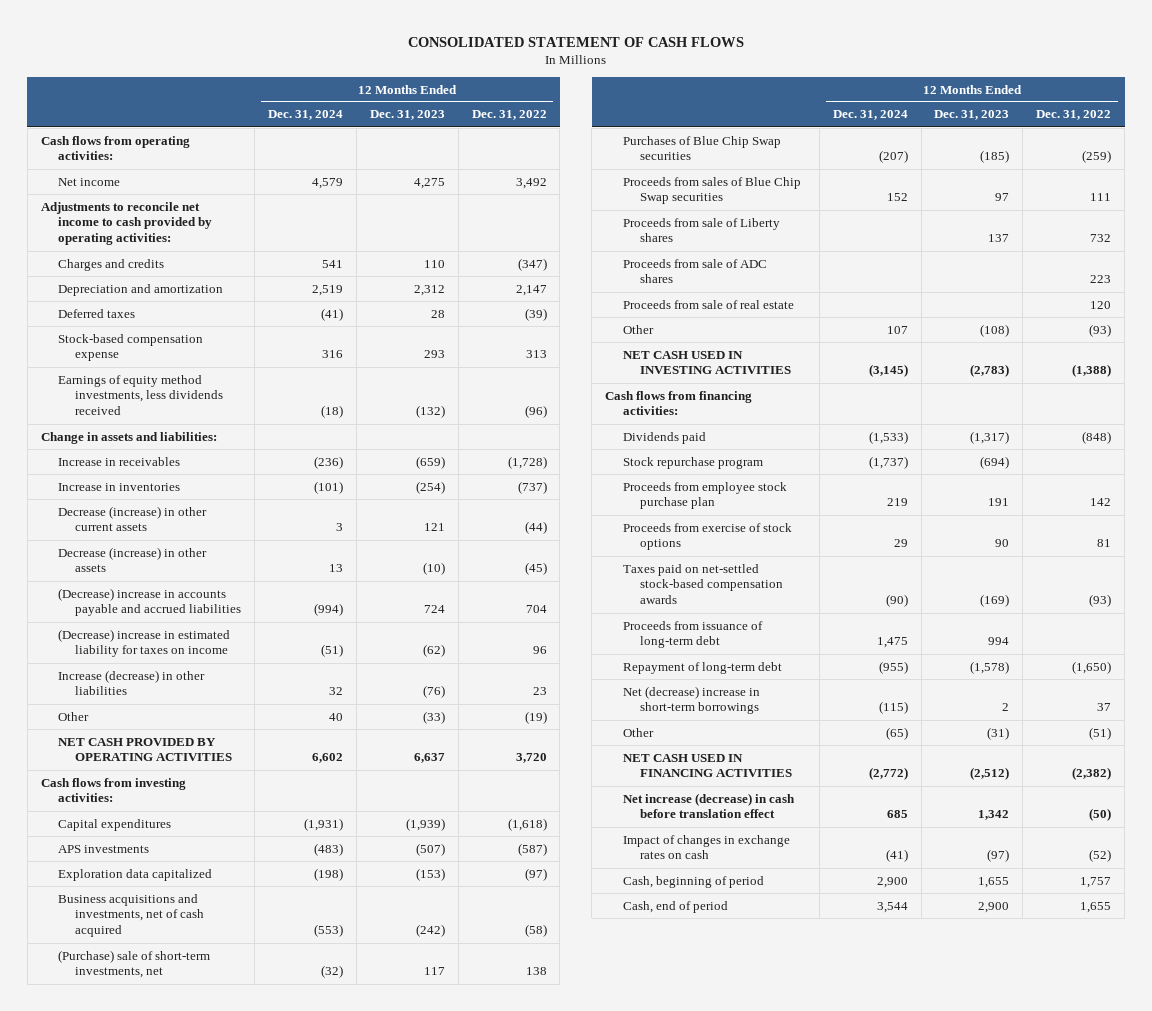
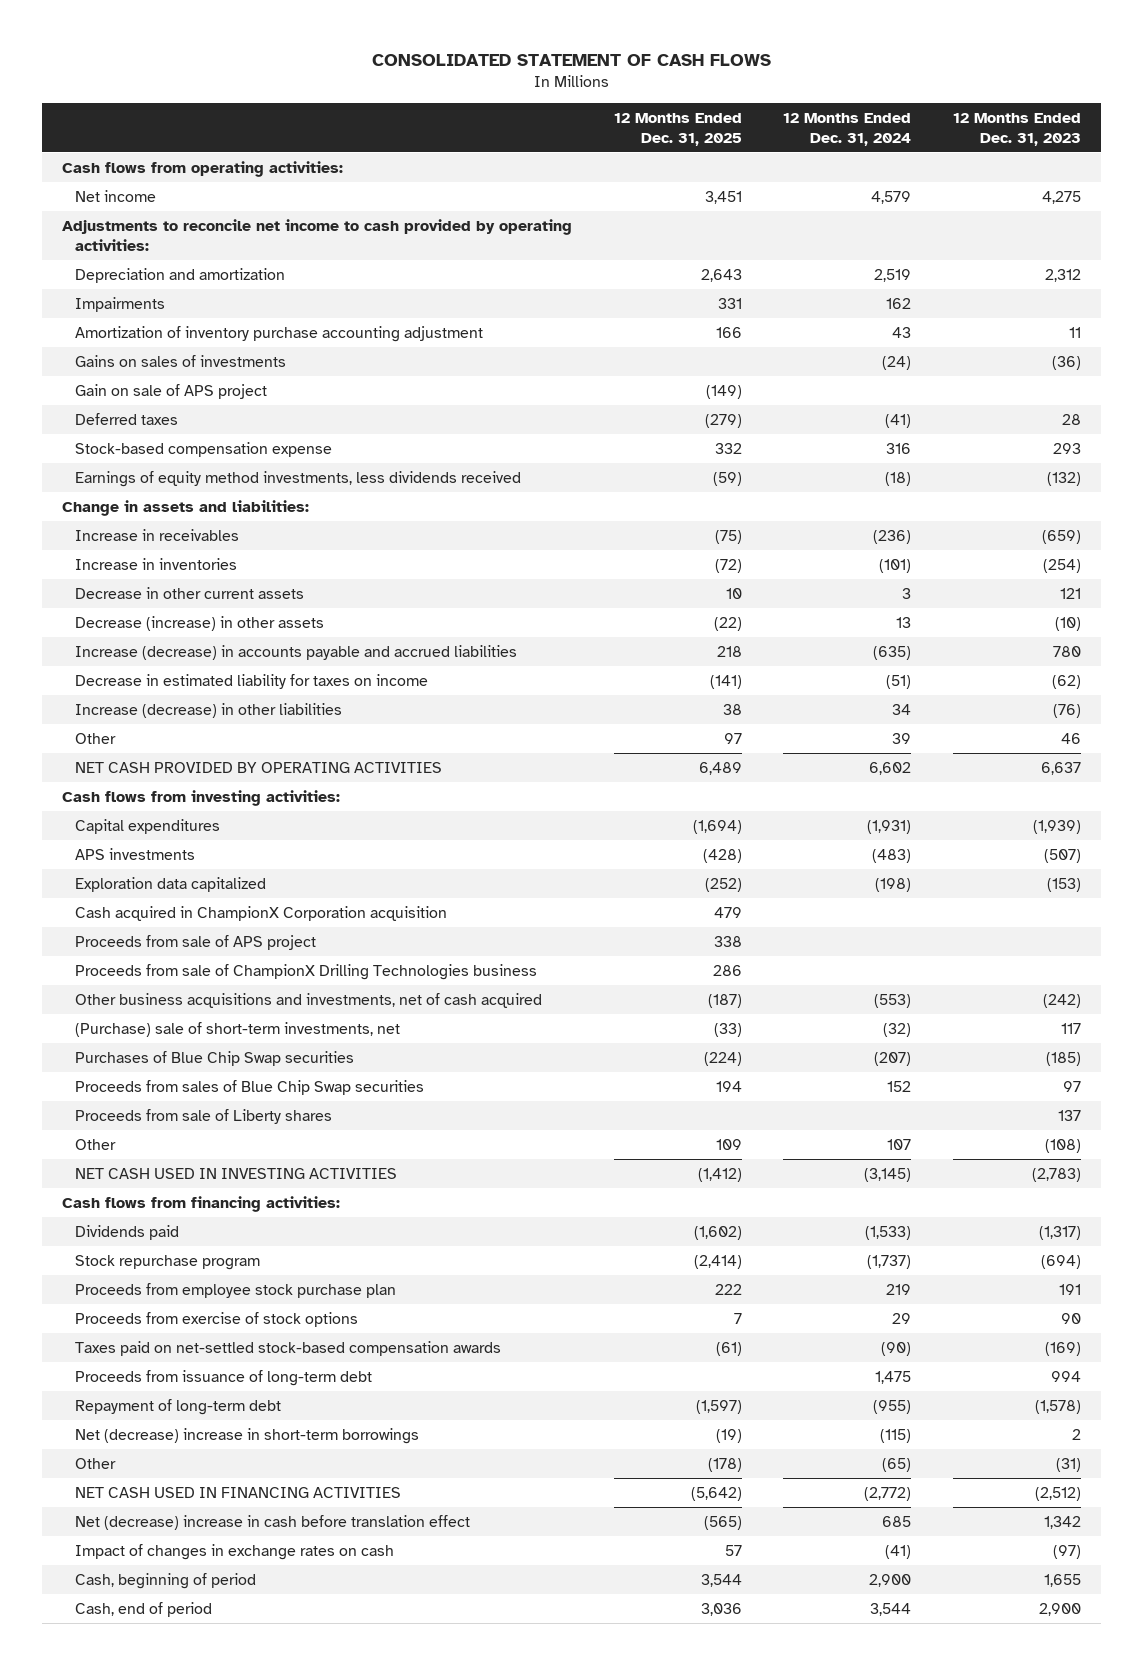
- | 12 Months Ended Dec. 31, 2024 | 12 Months Ended Dec. 31, 2023 | 12 Months Ended Dec. 31, 2022
+ | 12 Months Ended Dec. 31, 2025 | 12 Months Ended Dec. 31, 2024 | 12 Months Ended Dec. 31, 2023
- Charges and credits | 541 | 110 | (347)
+ Impairments | 331 | 162 |
+ Amortization of inventory purchase accounting adjustment | 166 | 43 | 11
+ Gains on sales of investments | | (24) | (36)
+ Gain on sale of APS project | (149) | |
- Decrease (increase) in other current assets | 3 | 121 | (44)
+ Decrease in other current assets | 10 | 3 | 121
- (Decrease) increase in accounts payable and accrued liabilities | (994) | 724 | 704
- (Decrease) increase in estimated liability for taxes on income | (51) | (62) | 96
- Increase (decrease) in other liabilities | 32 | (76) | 23
- Other | 40 | (33) | (19)
+ Increase (decrease) in accounts payable and accrued liabilities | 218 | (635) | 780
+ Decrease in estimated liability for taxes on income | (141) | (51) | (62)
+ Increase (decrease) in other liabilities | 38 | 34 | (76)
+ Other | 97 | 39 | 46
- Business acquisitions and investments, net of cash acquired | (553) | (242) | (58)
+ Cash acquired in ChampionX Corporation acquisition | 479 | |
+ Proceeds from sale of APS project | 338 | |
+ Proceeds from sale of ChampionX Drilling Technologies business | 286 | |
+ Other business acquisitions and investments, net of cash acquired | (187) | (553) | (242)
- Proceeds from sale of ADC shares | | | 223
- Proceeds from sale of real estate | | | 120
- Net increase (decrease) in cash before translation effect | 685 | 1,342 | (50)
+ Net (decrease) increase in cash before translation effect | (565) | 685 | 1,342

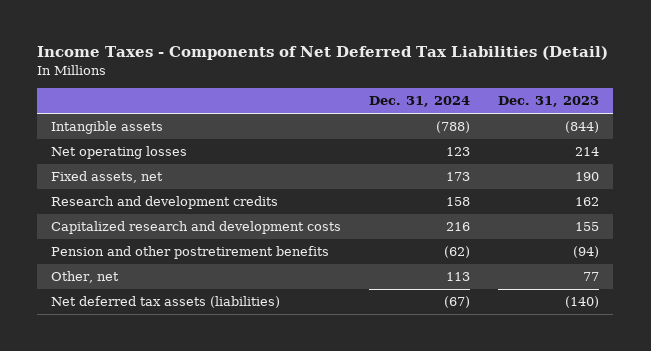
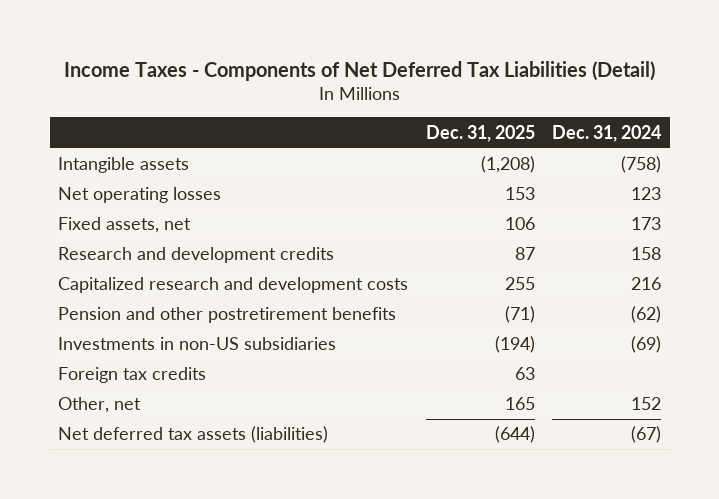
- | Dec. 31, 2024 | Dec. 31, 2023
+ | Dec. 31, 2025 | Dec. 31, 2024
- Intangible assets | (788) | (844)
+ Intangible assets | (1,208) | (758)
- Other, net | 113 | 77
+ Investments in non-US subsidiaries | (194) | (69)
+ Foreign tax credits | 63 |
+ Other, net | 165 | 152

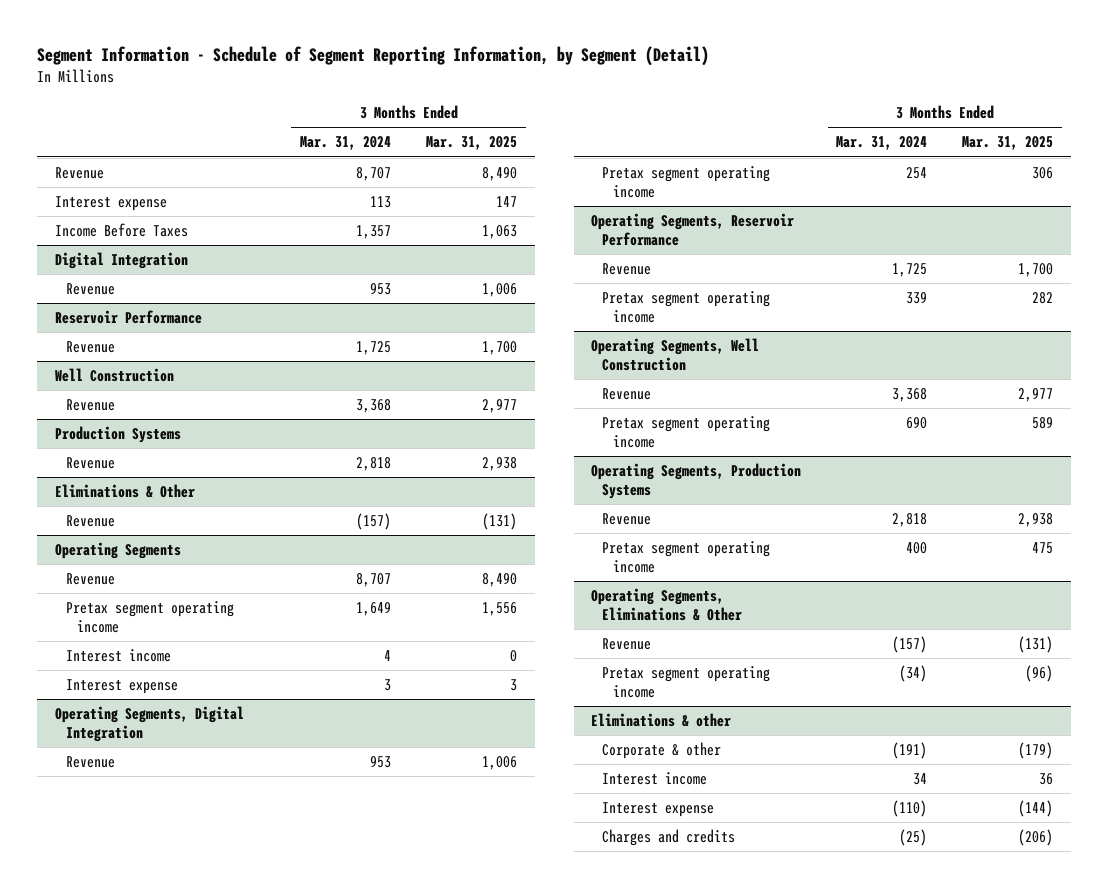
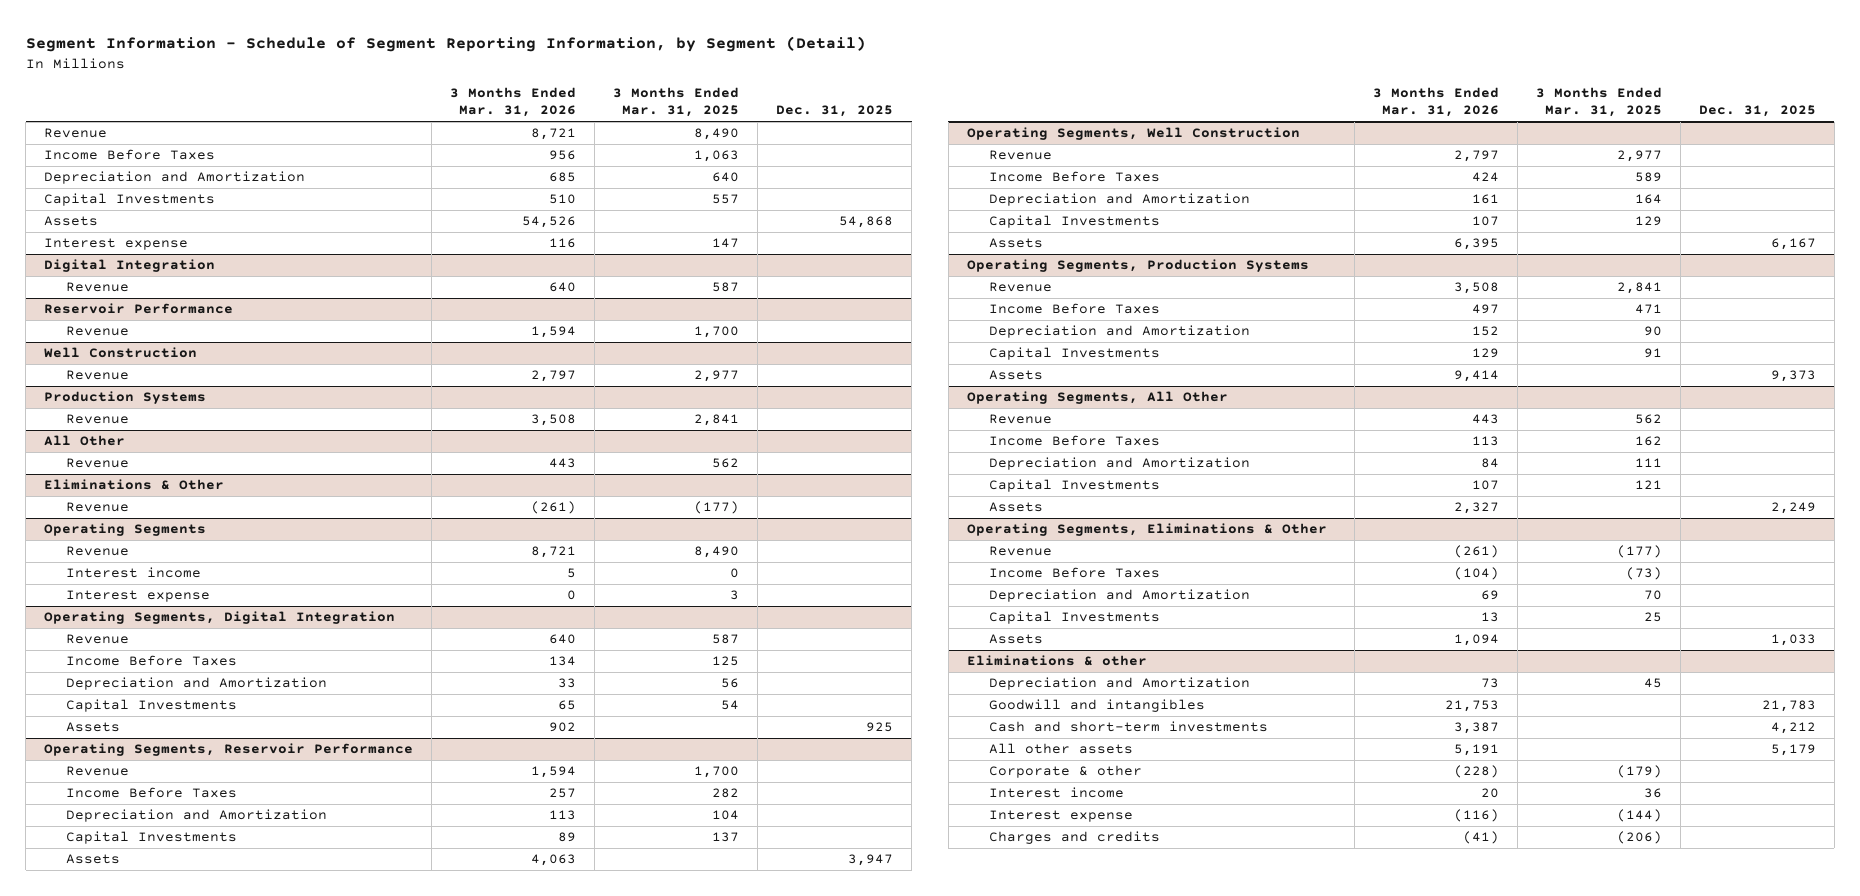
- | 3 Months Ended Mar. 31, 2024 | 3 Months Ended Mar. 31, 2025
+ | 3 Months Ended Mar. 31, 2026 | 3 Months Ended Mar. 31, 2025 | Dec. 31, 2025
+ Depreciation and Amortization | 685 | 640 |
+ Capital Investments | 510 | 557 |
+ Assets | 54,526 | | 54,868
moved down: Interest expense | 116 | 147 |
@ Digital Integration
- Revenue | 953 | 1,006
+ Revenue | 640 | 587 |
@ Production Systems
- Revenue | 2,818 | 2,938
+ Revenue | 3,508 | 2,841 |
+ All Other
+ Revenue | 443 | 562 |
@ Eliminations & Other
- Revenue | (157) | (131)
+ Revenue | (261) | (177) |
@ Operating Segments
- Pretax segment operating income | 1,649 | 1,556
@ Operating Segments, Digital Integration
- Revenue | 953 | 1,006
- Pretax segment operating income | 254 | 306
+ Revenue | 640 | 587 |
+ Income Before Taxes | 134 | 125 |
+ Depreciation and Amortization | 33 | 56 |
+ Capital Investments | 65 | 54 |
+ Assets | 902 | | 925
@ Operating Segments, Reservoir Performance
- Pretax segment operating income | 339 | 282
+ Income Before Taxes | 257 | 282 |
+ Depreciation and Amortization | 113 | 104 |
+ Capital Investments | 89 | 137 |
+ Assets | 4,063 | | 3,947
@ Operating Segments, Well Construction
- Pretax segment operating income | 690 | 589
+ Income Before Taxes | 424 | 589 |
+ Depreciation and Amortization | 161 | 164 |
+ Capital Investments | 107 | 129 |
+ Assets | 6,395 | | 6,167
@ Operating Segments, Production Systems
- Revenue | 2,818 | 2,938
- Pretax segment operating income | 400 | 475
+ Revenue | 3,508 | 2,841 |
+ Income Before Taxes | 497 | 471 |
+ Depreciation and Amortization | 152 | 90 |
+ Capital Investments | 129 | 91 |
+ Assets | 9,414 | | 9,373
+ Operating Segments, All Other
+ Revenue | 443 | 562 |
+ Income Before Taxes | 113 | 162 |
+ Depreciation and Amortization | 84 | 111 |
+ Capital Investments | 107 | 121 |
+ Assets | 2,327 | | 2,249
@ Operating Segments, Eliminations & Other
- Revenue | (157) | (131)
- Pretax segment operating income | (34) | (96)
+ Revenue | (261) | (177) |
+ Income Before Taxes | (104) | (73) |
+ Depreciation and Amortization | 69 | 70 |
+ Capital Investments | 13 | 25 |
+ Assets | 1,094 | | 1,033
@ Eliminations & other
+ Depreciation and Amortization | 73 | 45 |
+ Goodwill and intangibles | 21,753 | | 21,783
+ Cash and short-term investments | 3,387 | | 4,212
+ All other assets | 5,191 | | 5,179

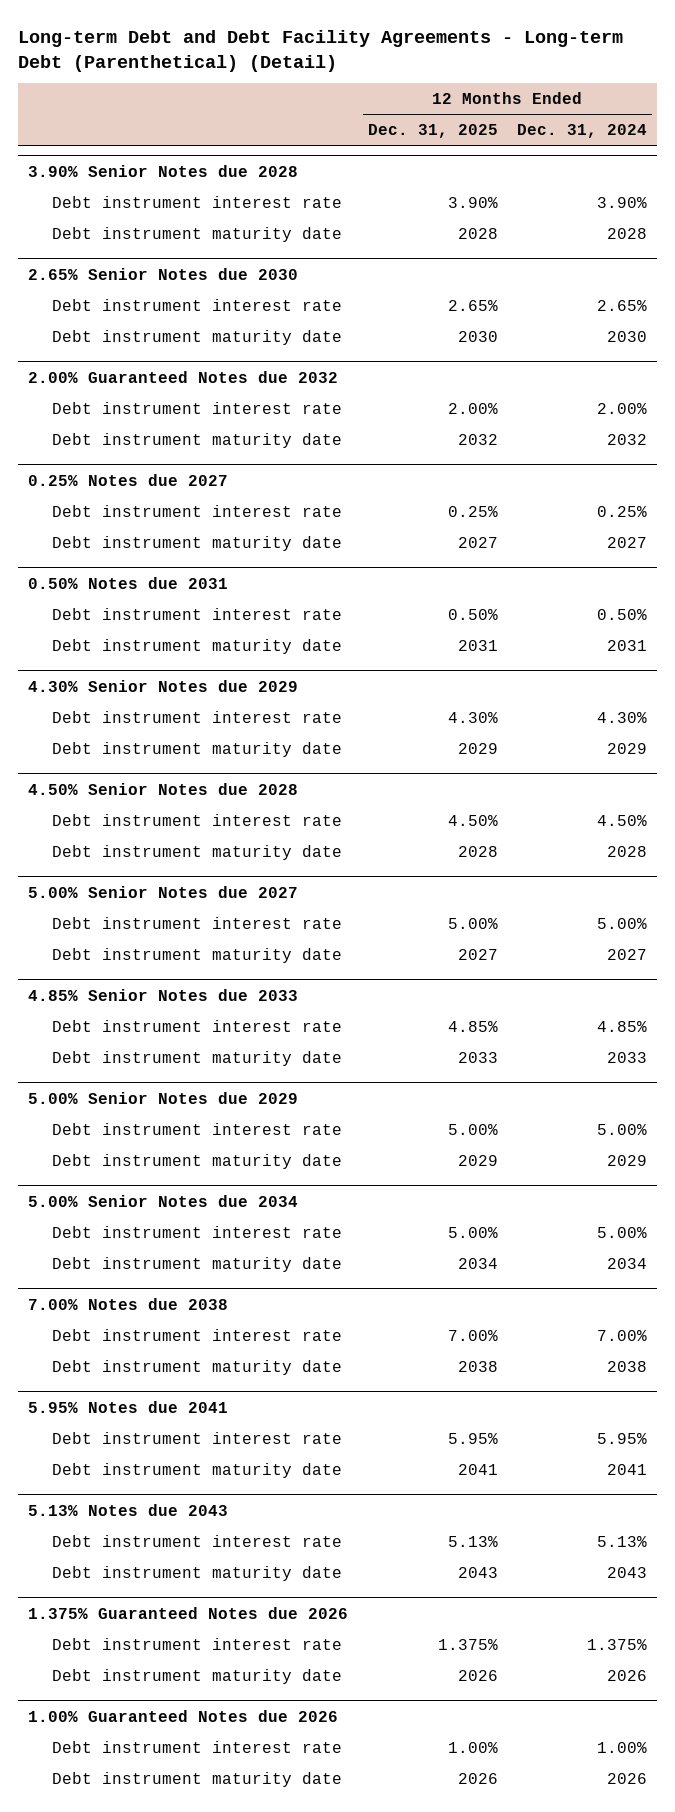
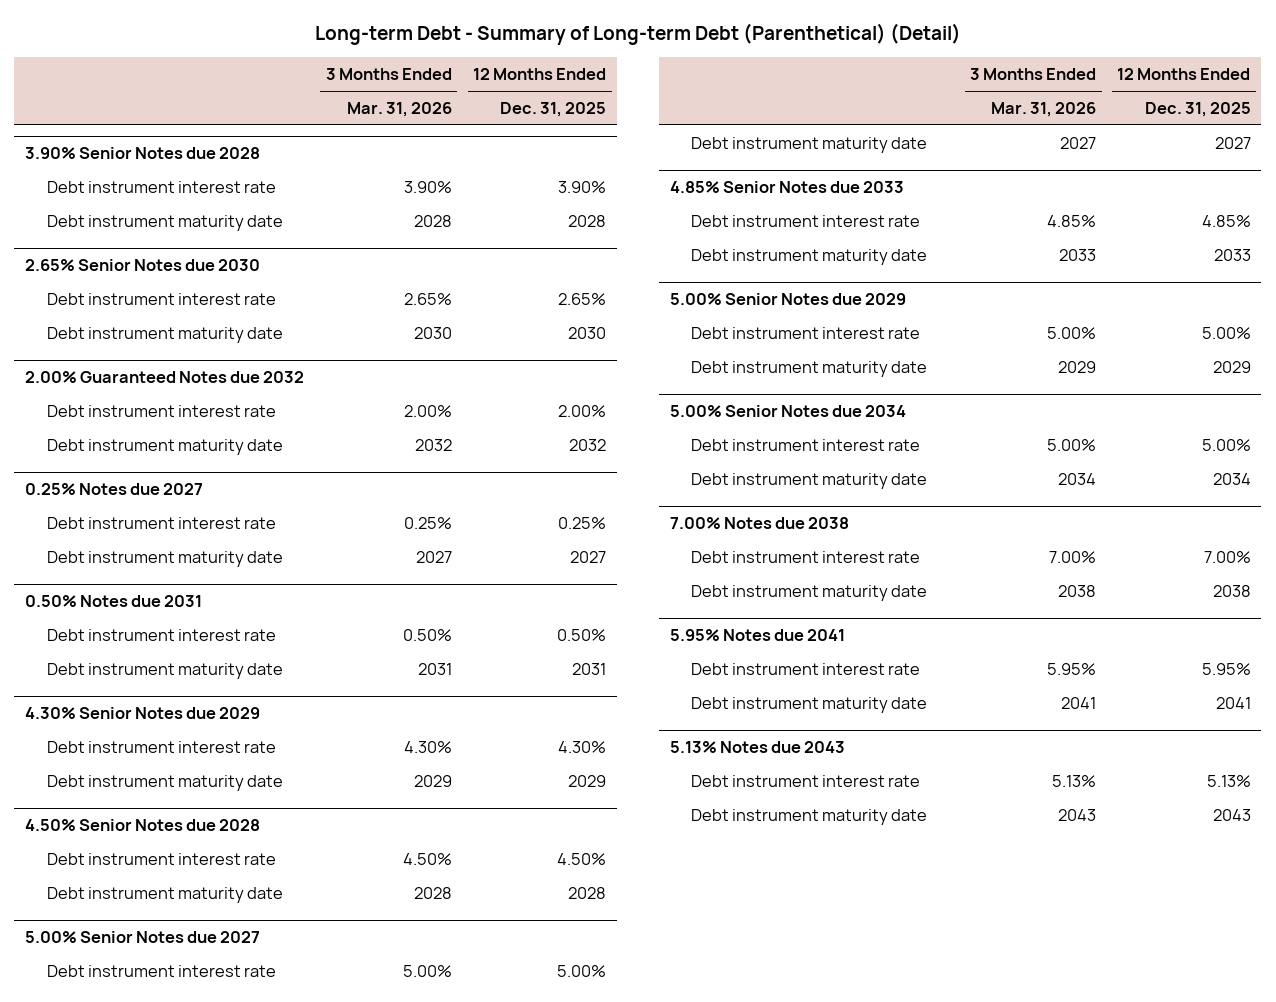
- Long-term Debt and Debt Facility Agreements - Long-term Debt (Parenthetical) (Detail)
+ Long-term Debt - Summary of Long-term Debt (Parenthetical) (Detail)
- | 12 Months Ended Dec. 31, 2025 | 12 Months Ended Dec. 31, 2024
+ | 3 Months Ended Mar. 31, 2026 | 12 Months Ended Dec. 31, 2025
- 1.375% Guaranteed Notes due 2026
- Debt instrument interest rate | 1.375% | 1.375%
- Debt instrument maturity date | 2026 | 2026
- 1.00% Guaranteed Notes due 2026
- Debt instrument interest rate | 1.00% | 1.00%
- Debt instrument maturity date | 2026 | 2026

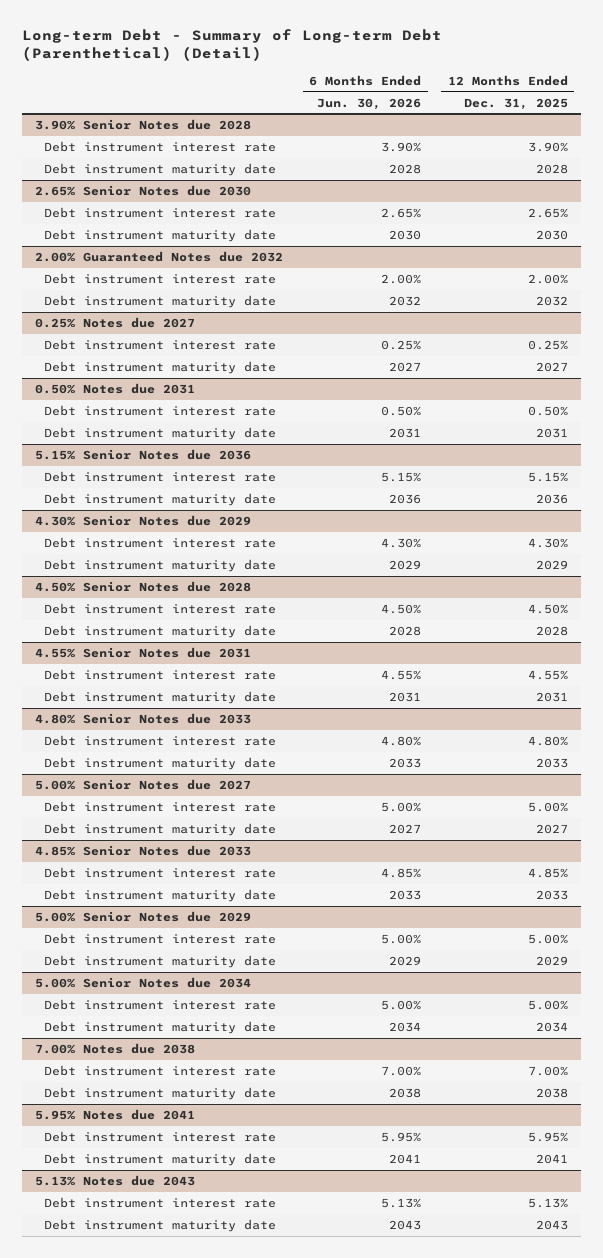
- | 3 Months Ended Mar. 31, 2026 | 12 Months Ended Dec. 31, 2025
+ | 6 Months Ended Jun. 30, 2026 | 12 Months Ended Dec. 31, 2025
+ 5.15% Senior Notes due 2036
+ Debt instrument interest rate | 5.15% | 5.15%
+ Debt instrument maturity date | 2036 | 2036
+ 4.55% Senior Notes due 2031
+ Debt instrument interest rate | 4.55% | 4.55%
+ Debt instrument maturity date | 2031 | 2031
+ 4.80% Senior Notes due 2033
+ Debt instrument interest rate | 4.80% | 4.80%
+ Debt instrument maturity date | 2033 | 2033

